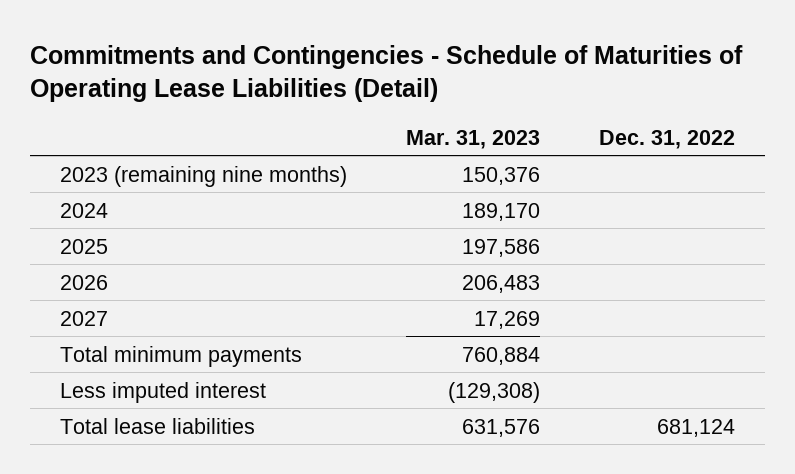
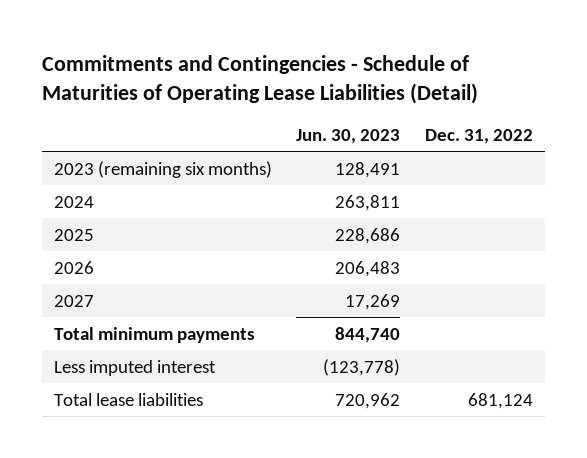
- | Mar. 31, 2023 | Dec. 31, 2022
+ | Jun. 30, 2023 | Dec. 31, 2022
- 2023 (remaining nine months) | 150,376 |
+ 2023 (remaining six months) | 128,491 |

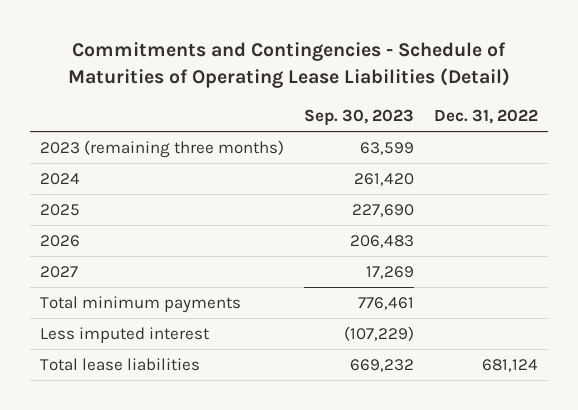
- | Jun. 30, 2023 | Dec. 31, 2022
+ | Sep. 30, 2023 | Dec. 31, 2022
- 2023 (remaining six months) | 128,491 |
+ 2023 (remaining three months) | 63,599 |

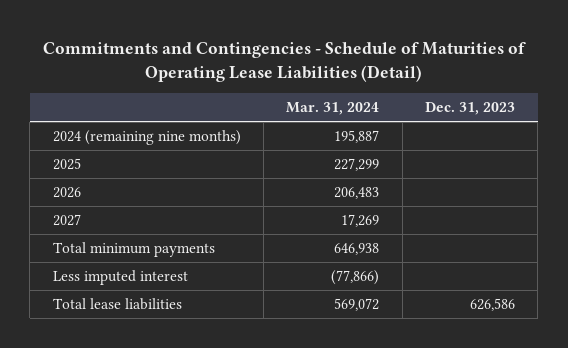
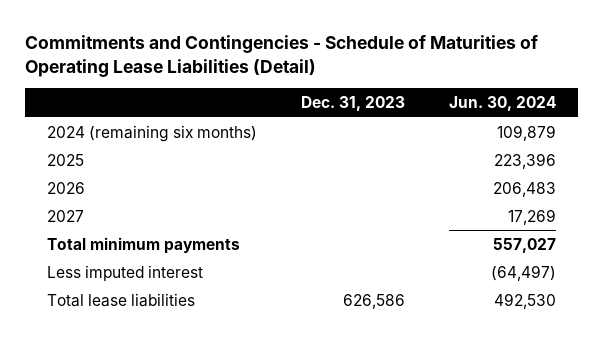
- | Mar. 31, 2024 | Dec. 31, 2023
+ | Dec. 31, 2023 | Jun. 30, 2024
- 2024 (remaining nine months) | 195,887 |
+ 2024 (remaining six months) | | 109,879

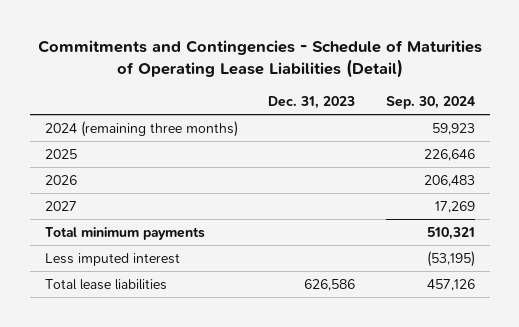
- | Dec. 31, 2023 | Jun. 30, 2024
+ | Dec. 31, 2023 | Sep. 30, 2024
- 2024 (remaining six months) | | 109,879
+ 2024 (remaining three months) | | 59,923

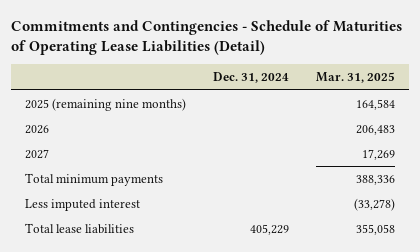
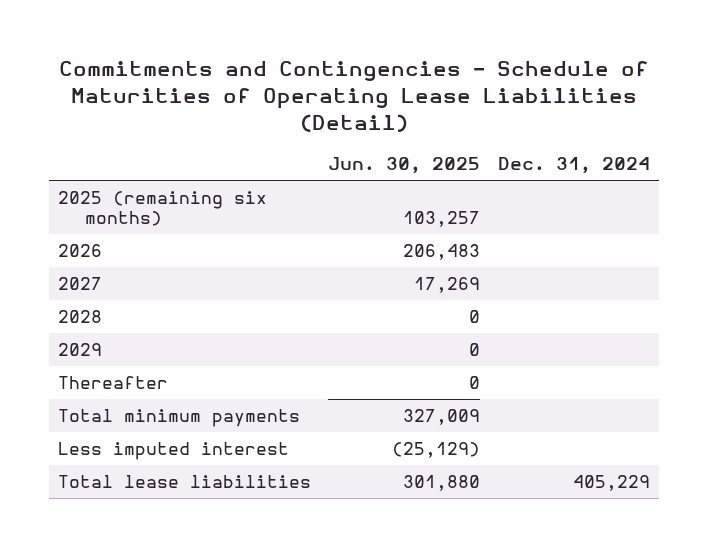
- | Dec. 31, 2024 | Mar. 31, 2025
+ | Jun. 30, 2025 | Dec. 31, 2024
- 2025 (remaining nine months) | | 164,584
+ 2025 (remaining six months) | 103,257 |
+ 2028 | 0 |
+ 2029 | 0 |
+ Thereafter | 0 |

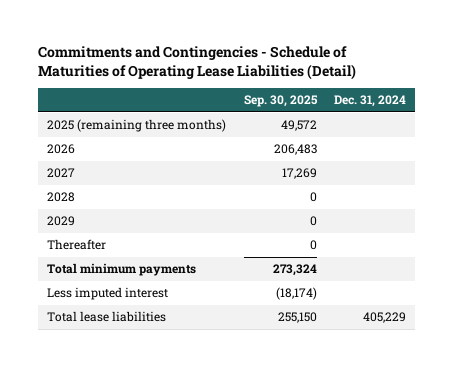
- | Jun. 30, 2025 | Dec. 31, 2024
+ | Sep. 30, 2025 | Dec. 31, 2024
- 2025 (remaining six months) | 103,257 |
+ 2025 (remaining three months) | 49,572 |

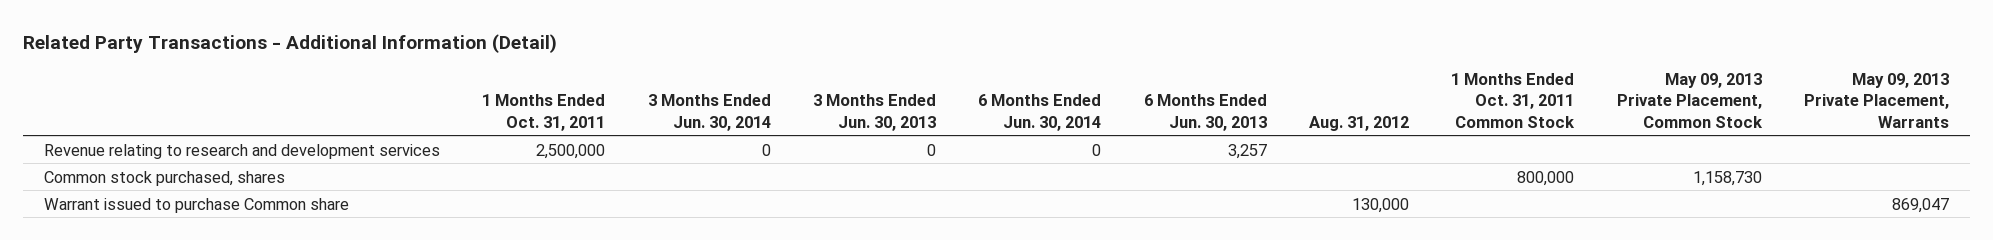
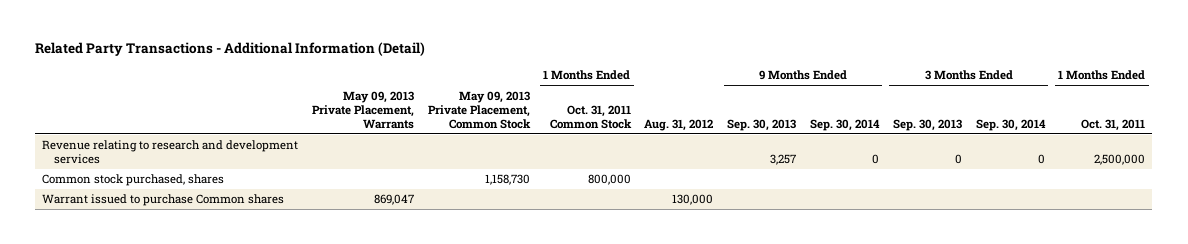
- | 1 Months Ended Oct. 31, 2011 | 3 Months Ended Jun. 30, 2014 | 3 Months Ended Jun. 30, 2013 | 6 Months Ended Jun. 30, 2014 | 6 Months Ended Jun. 30, 2013 | Aug. 31, 2012 | 1 Months Ended Oct. 31, 2011 Common Stock | May 09, 2013 Private Placement, Common Stock | May 09, 2013 Private Placement, Warrants
+ | May 09, 2013 Private Placement, Warrants | May 09, 2013 Private Placement, Common Stock | 1 Months Ended Oct. 31, 2011 Common Stock | Aug. 31, 2012 | 9 Months Ended Sep. 30, 2013 | 9 Months Ended Sep. 30, 2014 | 3 Months Ended Sep. 30, 2013 | 3 Months Ended Sep. 30, 2014 | 1 Months Ended Oct. 31, 2011
- Warrant issued to purchase Common share | | | | | | 130,000 | | | 869,047
+ Warrant issued to purchase Common shares | 869,047 | | | 130,000 | | | | |

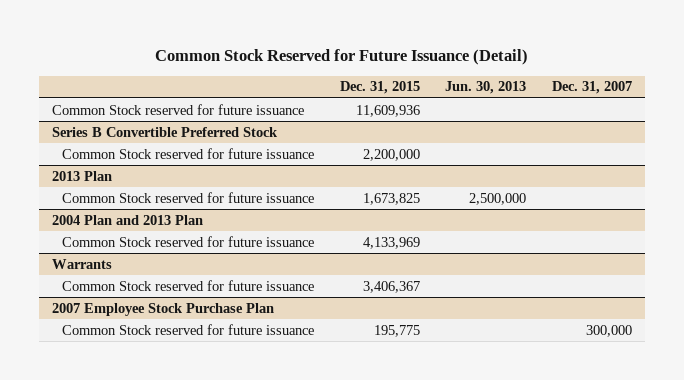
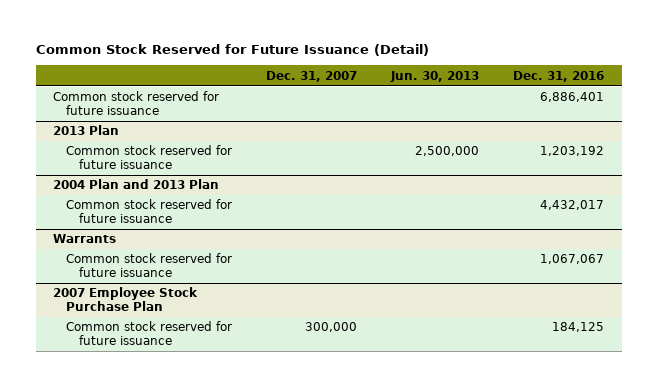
- | Dec. 31, 2015 | Jun. 30, 2013 | Dec. 31, 2007
+ | Dec. 31, 2007 | Jun. 30, 2013 | Dec. 31, 2016
- Common Stock reserved for future issuance | 11,609,936 | |
- Series B Convertible Preferred Stock
- Common Stock reserved for future issuance | 2,200,000 | |
+ Common stock reserved for future issuance | | | 6,886,401
@ 2013 Plan
- Common Stock reserved for future issuance | 1,673,825 | 2,500,000 |
+ Common stock reserved for future issuance | | 2,500,000 | 1,203,192
@ 2004 Plan and 2013 Plan
- Common Stock reserved for future issuance | 4,133,969 | |
+ Common stock reserved for future issuance | | | 4,432,017
@ Warrants
- Common Stock reserved for future issuance | 3,406,367 | |
+ Common stock reserved for future issuance | | | 1,067,067
@ 2007 Employee Stock Purchase Plan
- Common Stock reserved for future issuance | 195,775 | | 300,000
+ Common stock reserved for future issuance | 300,000 | | 184,125

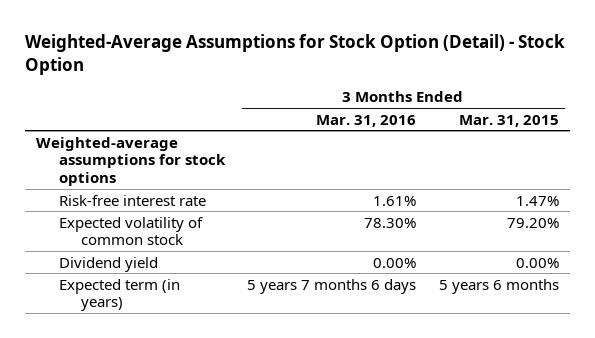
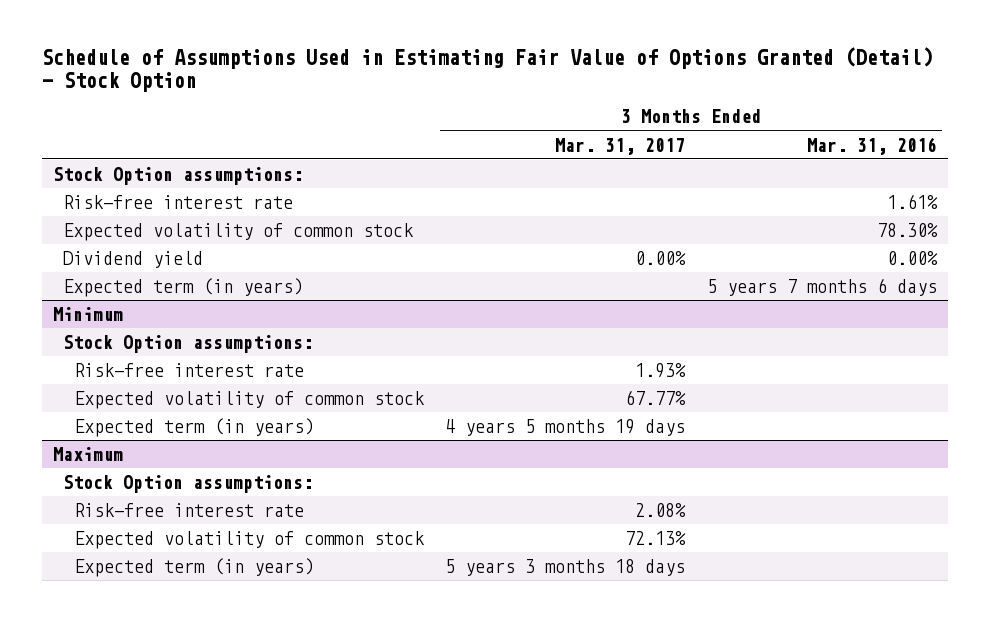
- Weighted-Average Assumptions for Stock Option (Detail) - Stock Option
+ Schedule of Assumptions Used in Estimating Fair Value of Options Granted (Detail) - Stock Option
- | 3 Months Ended Mar. 31, 2016 | 3 Months Ended Mar. 31, 2015
+ | 3 Months Ended Mar. 31, 2017 | 3 Months Ended Mar. 31, 2016
- Weighted-average assumptions for stock options
+ Stock Option assumptions:
+ Minimum
+ Stock Option assumptions:
+ Risk-free interest rate | 1.93% |
+ Expected volatility of common stock | 67.77% |
+ Expected term (in years) | 4 years 5 months 19 days |
+ Maximum
+ Stock Option assumptions:
+ Risk-free interest rate | 2.08% |
+ Expected volatility of common stock | 72.13% |
+ Expected term (in years) | 5 years 3 months 18 days |

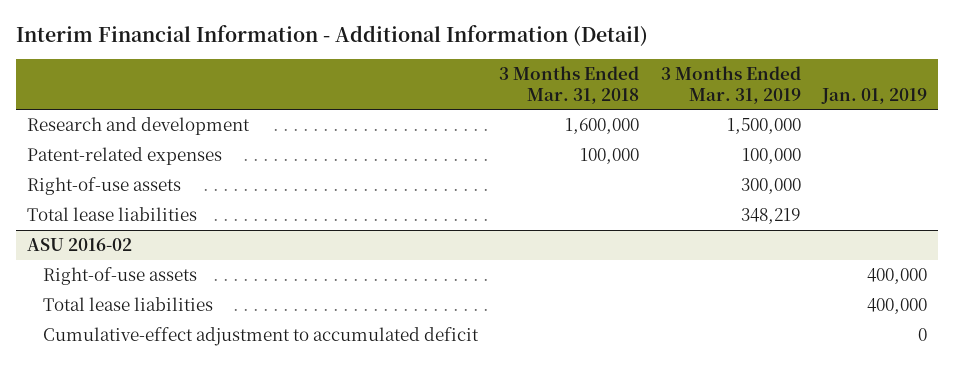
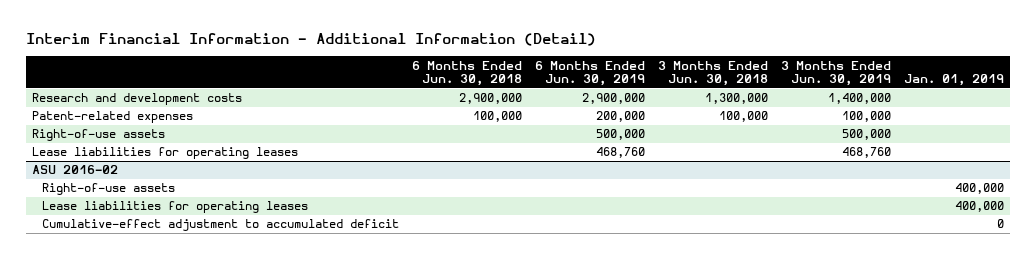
- | 3 Months Ended Mar. 31, 2018 | 3 Months Ended Mar. 31, 2019 | Jan. 01, 2019
+ | 6 Months Ended Jun. 30, 2018 | 6 Months Ended Jun. 30, 2019 | 3 Months Ended Jun. 30, 2018 | 3 Months Ended Jun. 30, 2019 | Jan. 01, 2019
- Research and development | 1,600,000 | 1,500,000 |
+ Research and development costs | 2,900,000 | 2,900,000 | 1,300,000 | 1,400,000 |
- Total lease liabilities | | 348,219 |
+ Lease liabilities for operating leases | | 468,760 | | 468,760 |
@ ASU 2016-02
- Total lease liabilities | | | 400,000
+ Lease liabilities for operating leases | | | | | 400,000

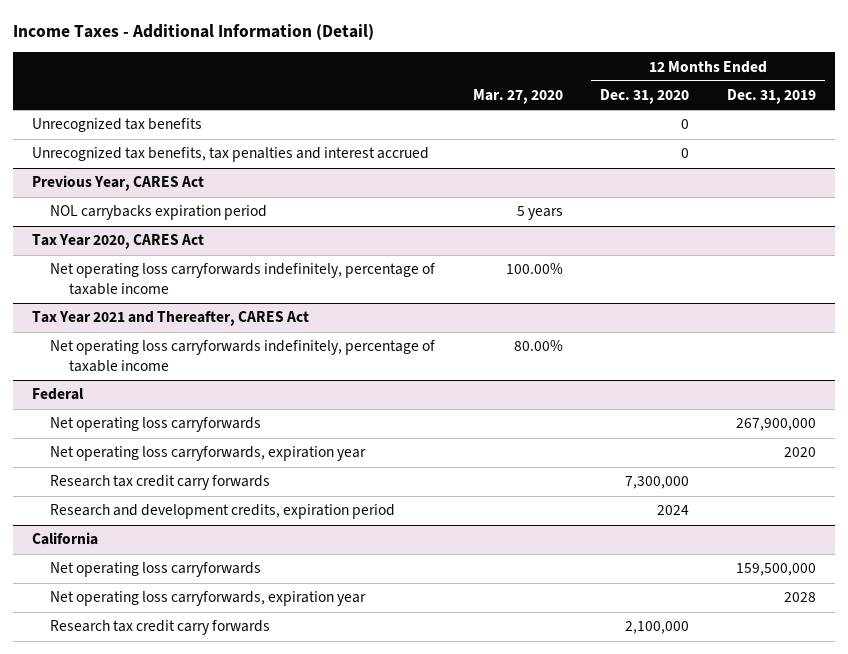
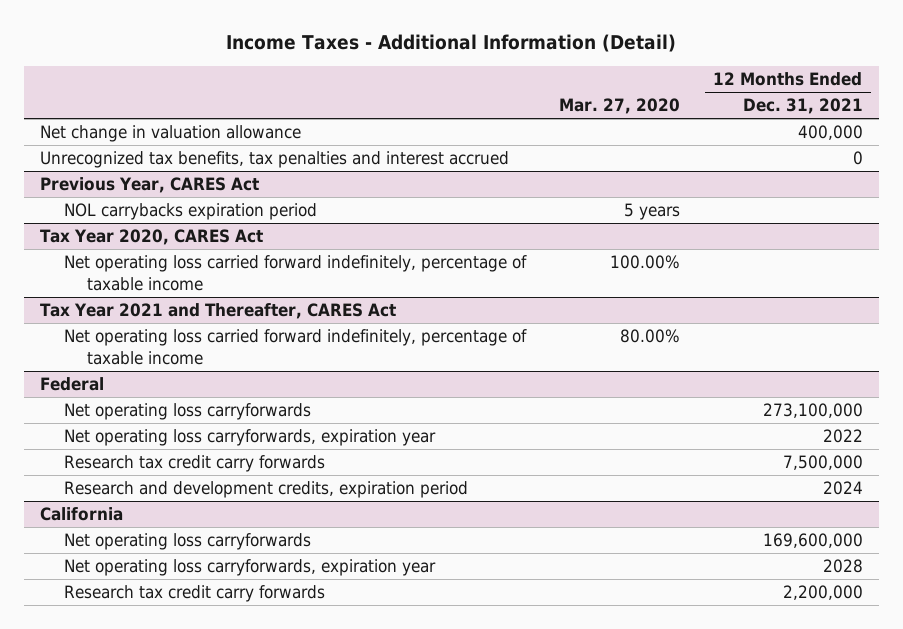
- | Mar. 27, 2020 | 12 Months Ended Dec. 31, 2020 | 12 Months Ended Dec. 31, 2019
+ | Mar. 27, 2020 | 12 Months Ended Dec. 31, 2021
- Unrecognized tax benefits | | 0 |
+ Net change in valuation allowance | | 400,000
@ Tax Year 2020, CARES Act
- Net operating loss carryforwards indefinitely, percentage of taxable income | 100.00% | |
+ Net operating loss carried forward indefinitely, percentage of taxable income | 100.00% |
@ Tax Year 2021 and Thereafter, CARES Act
- Net operating loss carryforwards indefinitely, percentage of taxable income | 80.00% | |
+ Net operating loss carried forward indefinitely, percentage of taxable income | 80.00% |

